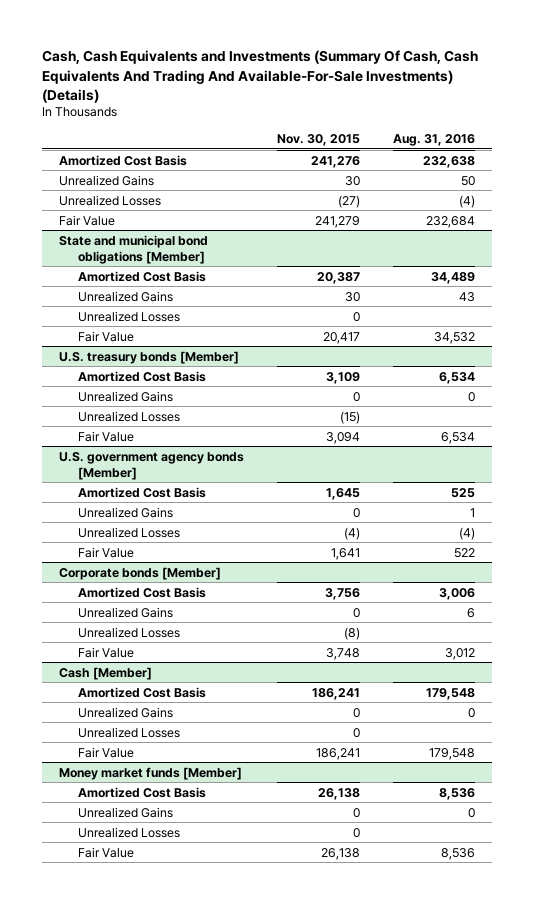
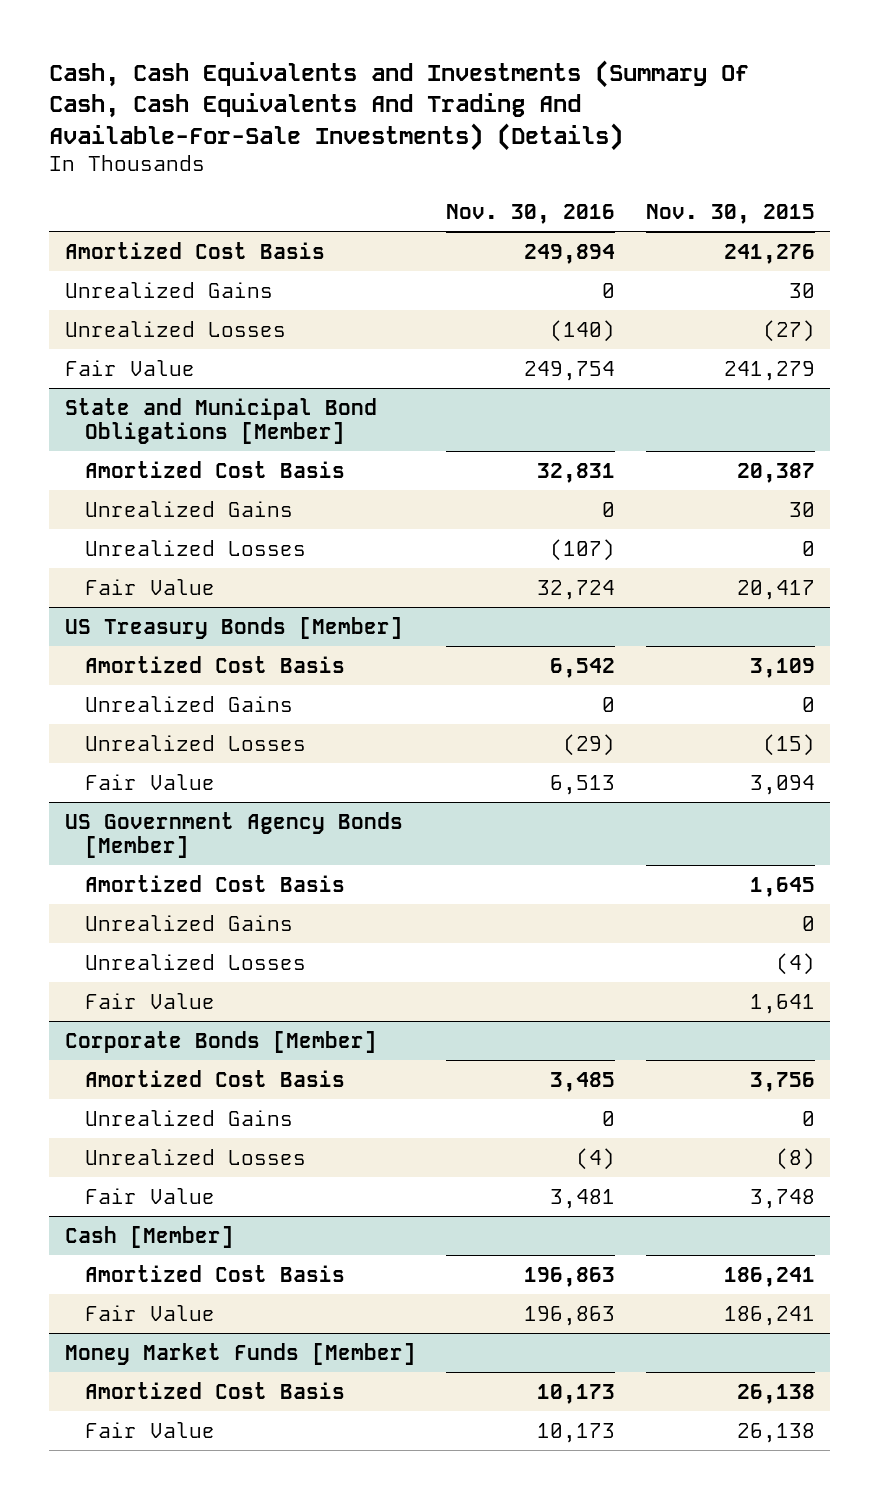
- | Nov. 30, 2015 | Aug. 31, 2016
+ | Nov. 30, 2016 | Nov. 30, 2015
- State and municipal bond obligations [Member]
+ State and Municipal Bond Obligations [Member]
- U.S. treasury bonds [Member]
+ US Treasury Bonds [Member]
- U.S. government agency bonds [Member]
+ US Government Agency Bonds [Member]
- Corporate bonds [Member]
+ Corporate Bonds [Member]
@ Cash [Member]
- Unrealized Gains | 0 | 0
- Unrealized Losses | 0 |
- Money market funds [Member]
+ Money Market Funds [Member]
- Unrealized Gains | 0 | 0
- Unrealized Losses | 0 |

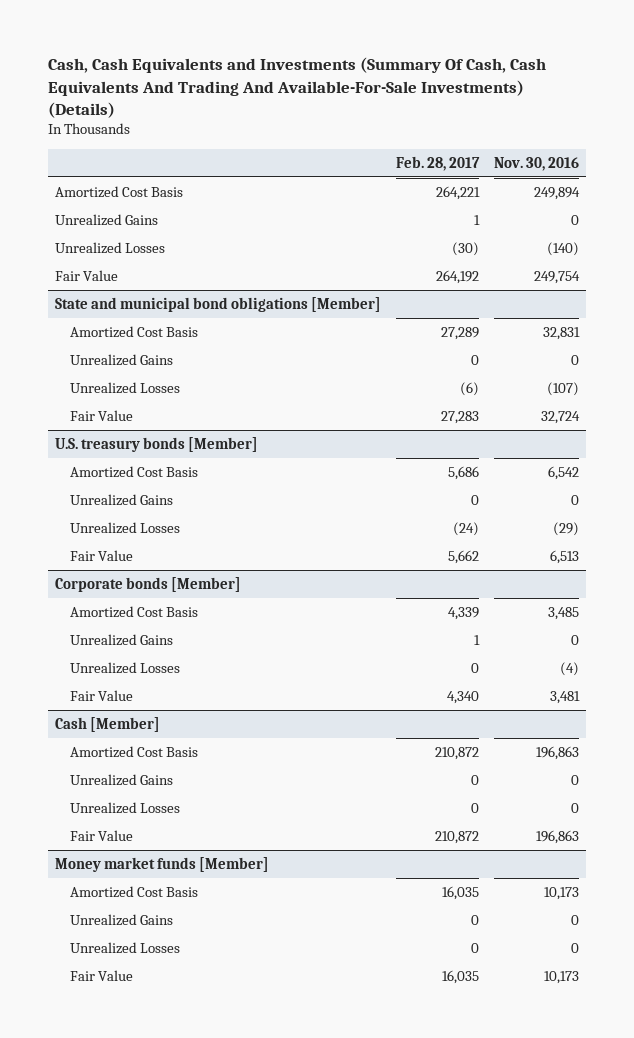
- | Nov. 30, 2016 | Nov. 30, 2015
+ | Feb. 28, 2017 | Nov. 30, 2016
- State and Municipal Bond Obligations [Member]
+ State and municipal bond obligations [Member]
- US Treasury Bonds [Member]
+ U.S. treasury bonds [Member]
- US Government Agency Bonds [Member]
- Amortized Cost Basis | | 1,645
- Unrealized Gains | | 0
- Unrealized Losses | | (4)
- Fair Value | | 1,641
- Corporate Bonds [Member]
+ Corporate bonds [Member]
@ Cash [Member]
+ Unrealized Gains | 0 | 0
+ Unrealized Losses | 0 | 0
- Money Market Funds [Member]
+ Money market funds [Member]
+ Unrealized Gains | 0 | 0
+ Unrealized Losses | 0 | 0

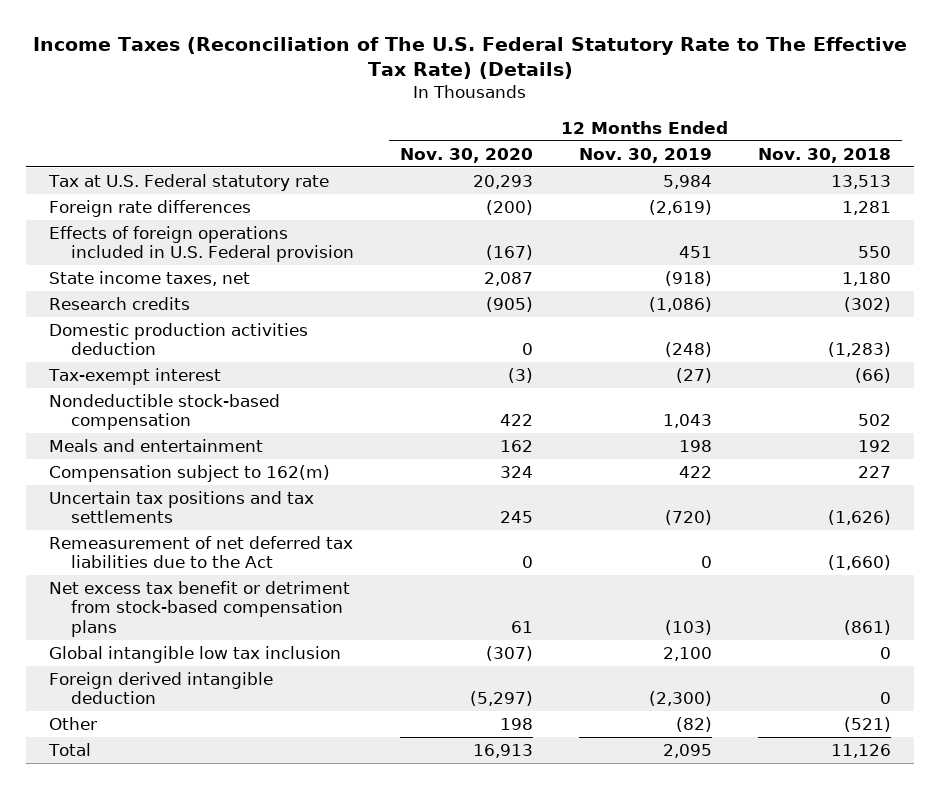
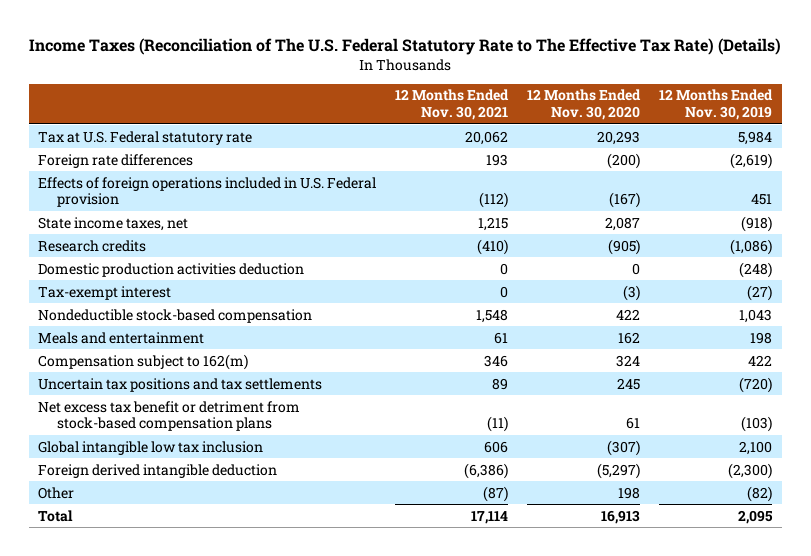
- | 12 Months Ended Nov. 30, 2020 | 12 Months Ended Nov. 30, 2019 | 12 Months Ended Nov. 30, 2018
+ | 12 Months Ended Nov. 30, 2021 | 12 Months Ended Nov. 30, 2020 | 12 Months Ended Nov. 30, 2019
- Remeasurement of net deferred tax liabilities due to the Act | 0 | 0 | (1,660)

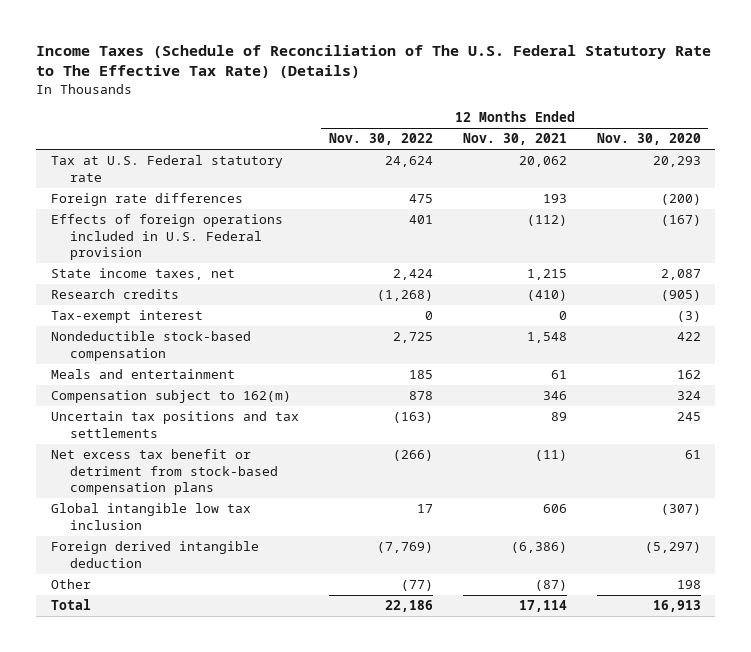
- Income Taxes (Reconciliation of The U.S. Federal Statutory Rate to The Effective Tax Rate) (Details)
+ Income Taxes (Schedule of Reconciliation of The U.S. Federal Statutory Rate to The Effective Tax Rate) (Details)
- | 12 Months Ended Nov. 30, 2021 | 12 Months Ended Nov. 30, 2020 | 12 Months Ended Nov. 30, 2019
+ | 12 Months Ended Nov. 30, 2022 | 12 Months Ended Nov. 30, 2021 | 12 Months Ended Nov. 30, 2020
- Domestic production activities deduction | 0 | 0 | (248)

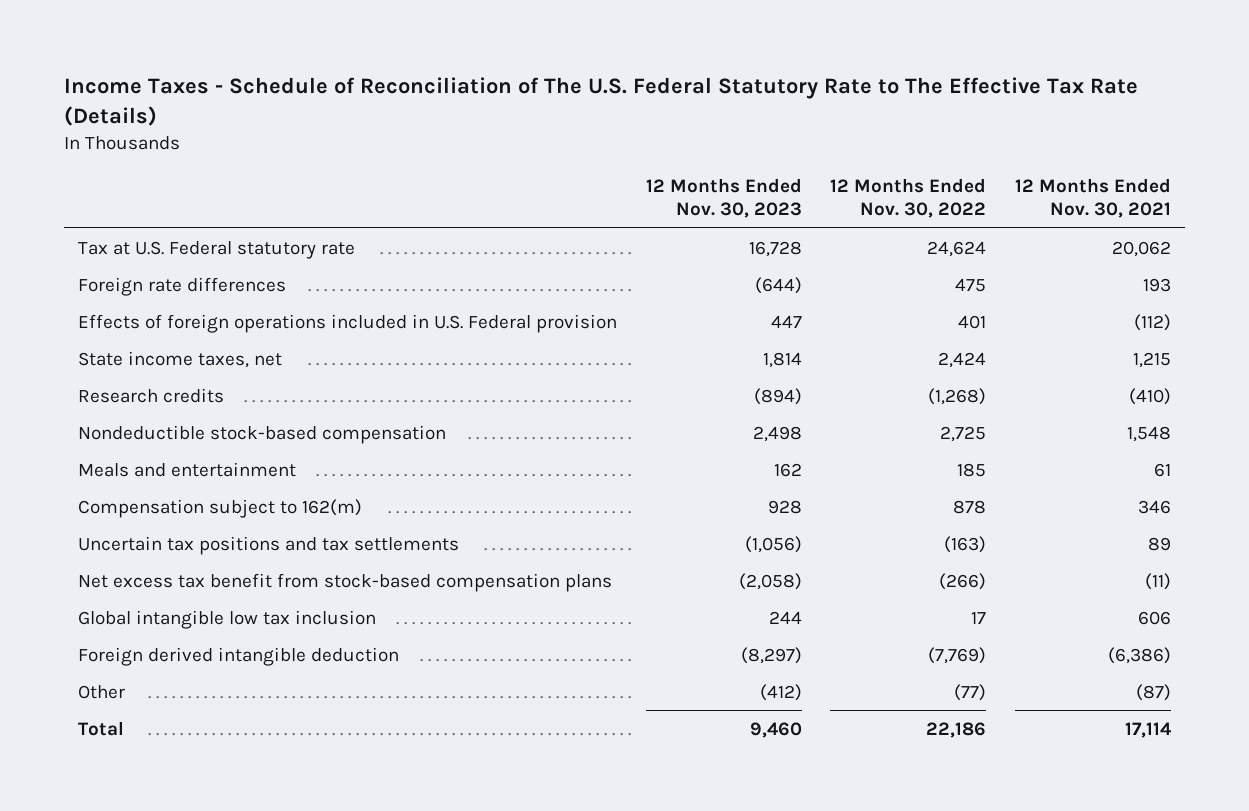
- Income Taxes (Schedule of Reconciliation of The U.S. Federal Statutory Rate to The Effective Tax Rate) (Details)
+ Income Taxes - Schedule of Reconciliation of The U.S. Federal Statutory Rate to The Effective Tax Rate (Details)
- | 12 Months Ended Nov. 30, 2022 | 12 Months Ended Nov. 30, 2021 | 12 Months Ended Nov. 30, 2020
+ | 12 Months Ended Nov. 30, 2023 | 12 Months Ended Nov. 30, 2022 | 12 Months Ended Nov. 30, 2021
- Tax-exempt interest | 0 | 0 | (3)
- Net excess tax benefit or detriment from stock-based compensation plans | (266) | (11) | 61
+ Net excess tax benefit from stock-based compensation plans | (2,058) | (266) | (11)

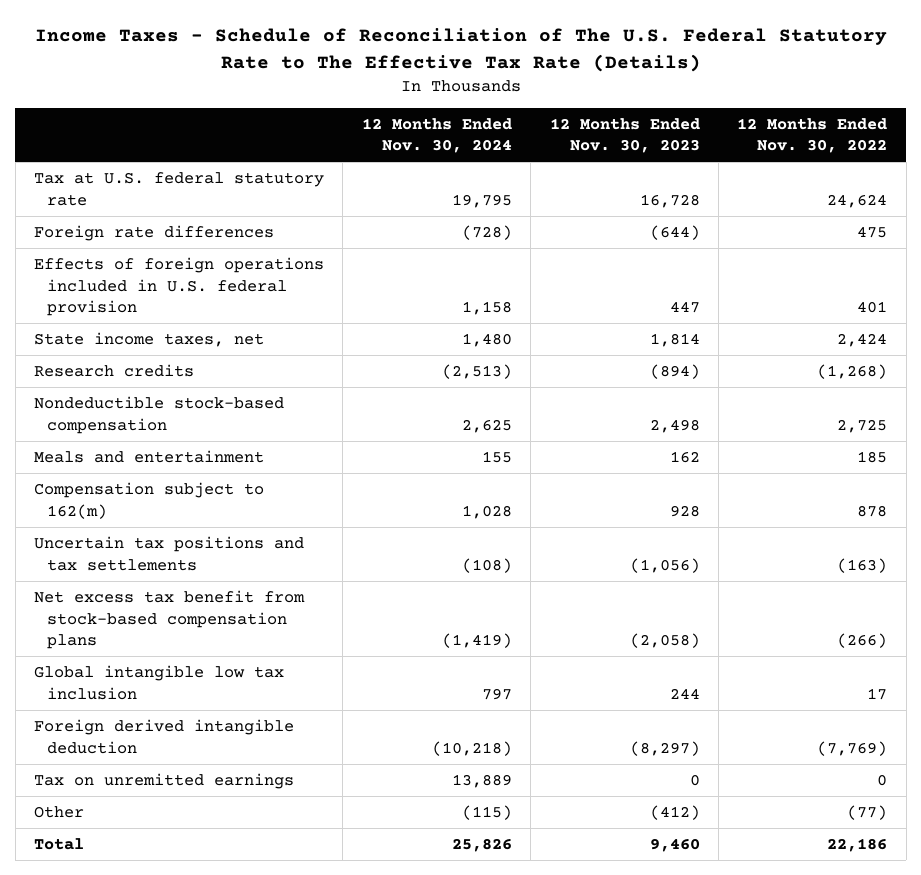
- | 12 Months Ended Nov. 30, 2023 | 12 Months Ended Nov. 30, 2022 | 12 Months Ended Nov. 30, 2021
+ | 12 Months Ended Nov. 30, 2024 | 12 Months Ended Nov. 30, 2023 | 12 Months Ended Nov. 30, 2022
- Tax at U.S. Federal statutory rate | 16,728 | 24,624 | 20,062
+ Tax at U.S. federal statutory rate | 19,795 | 16,728 | 24,624
- Effects of foreign operations included in U.S. Federal provision | 447 | 401 | (112)
+ Effects of foreign operations included in U.S. federal provision | 1,158 | 447 | 401
+ Tax on unremitted earnings | 13,889 | 0 | 0

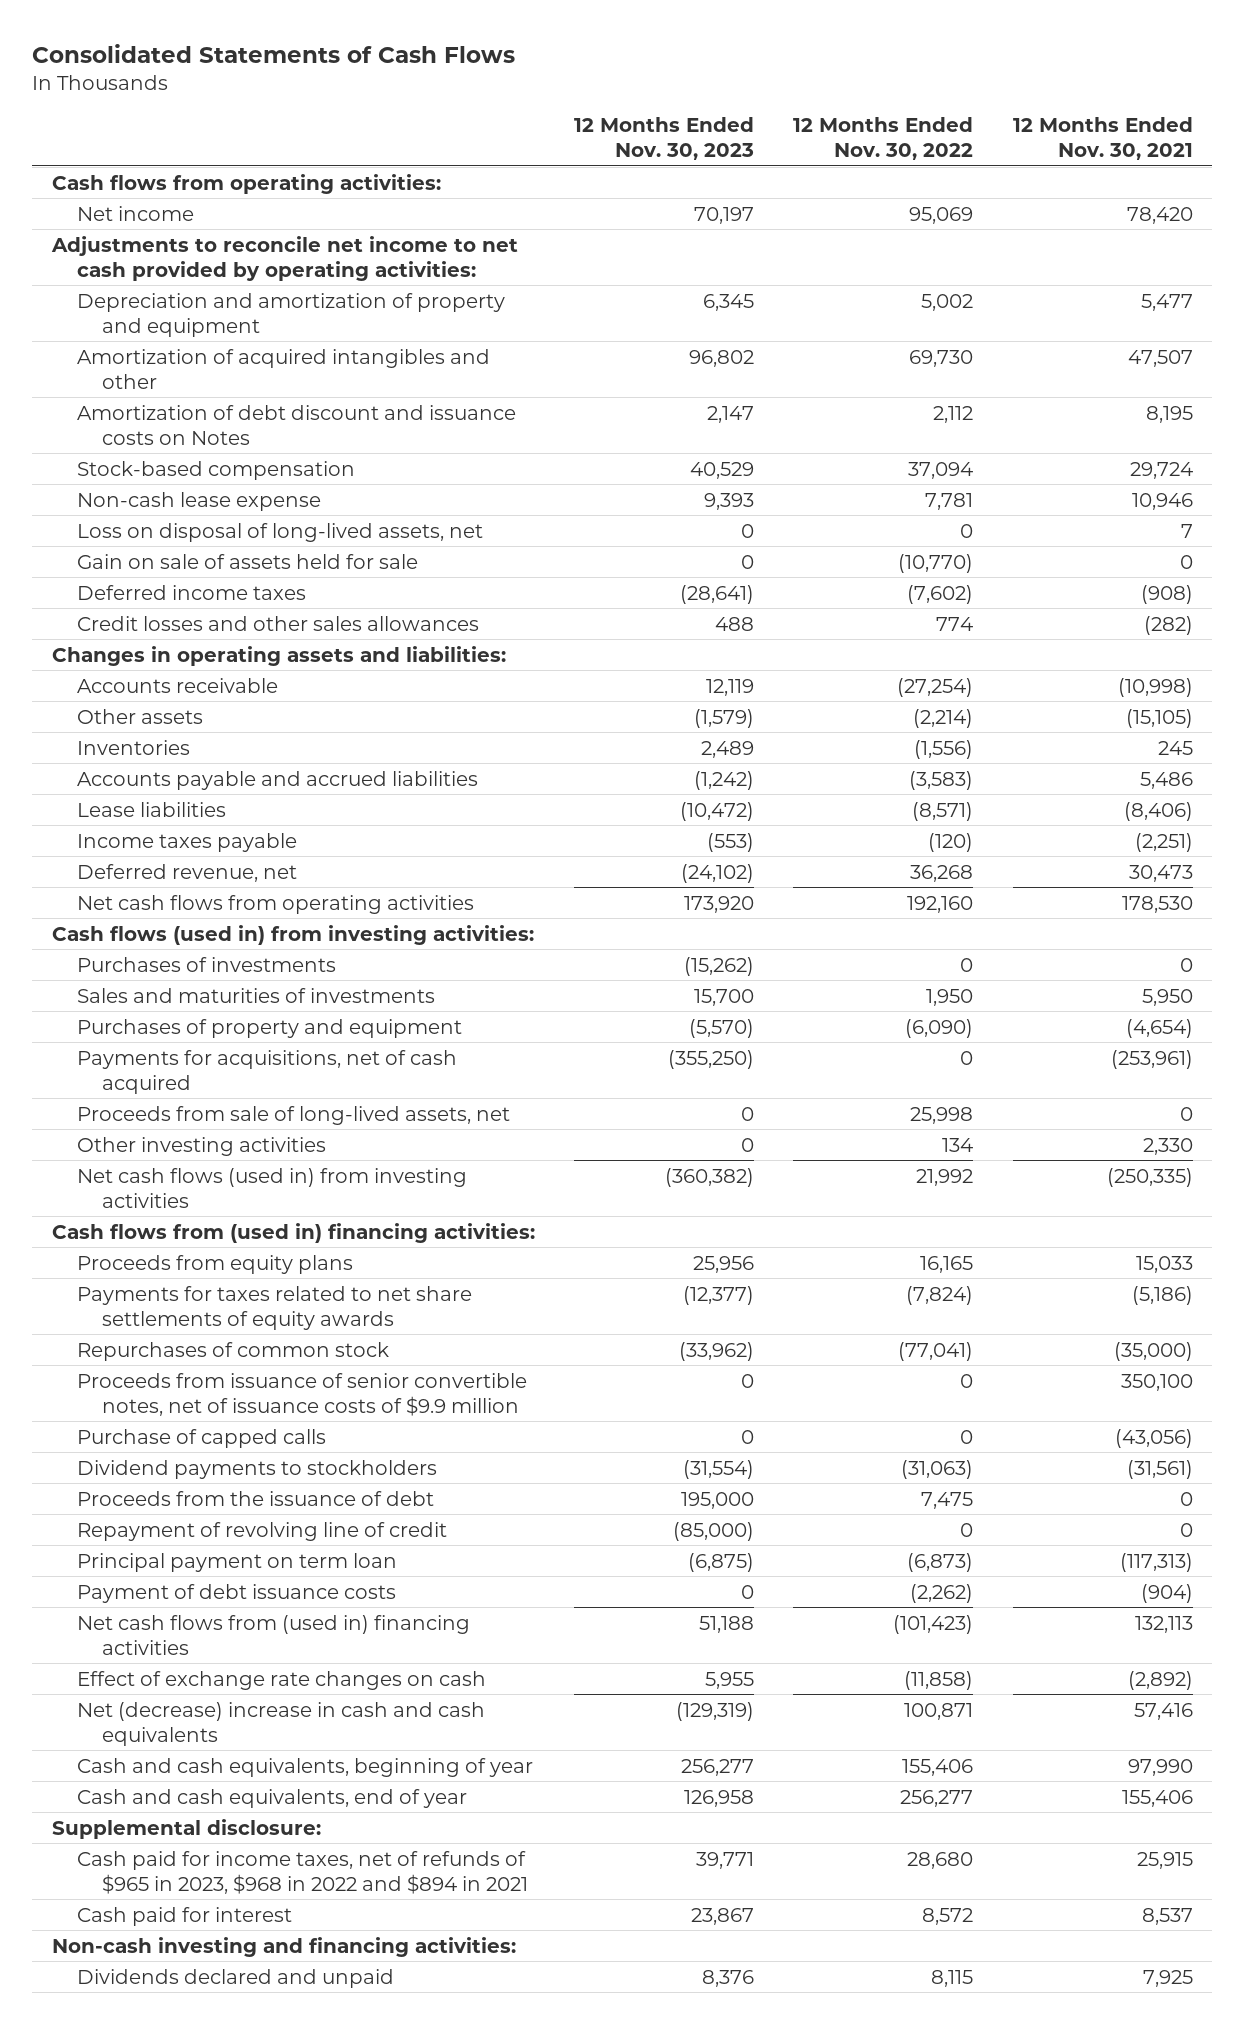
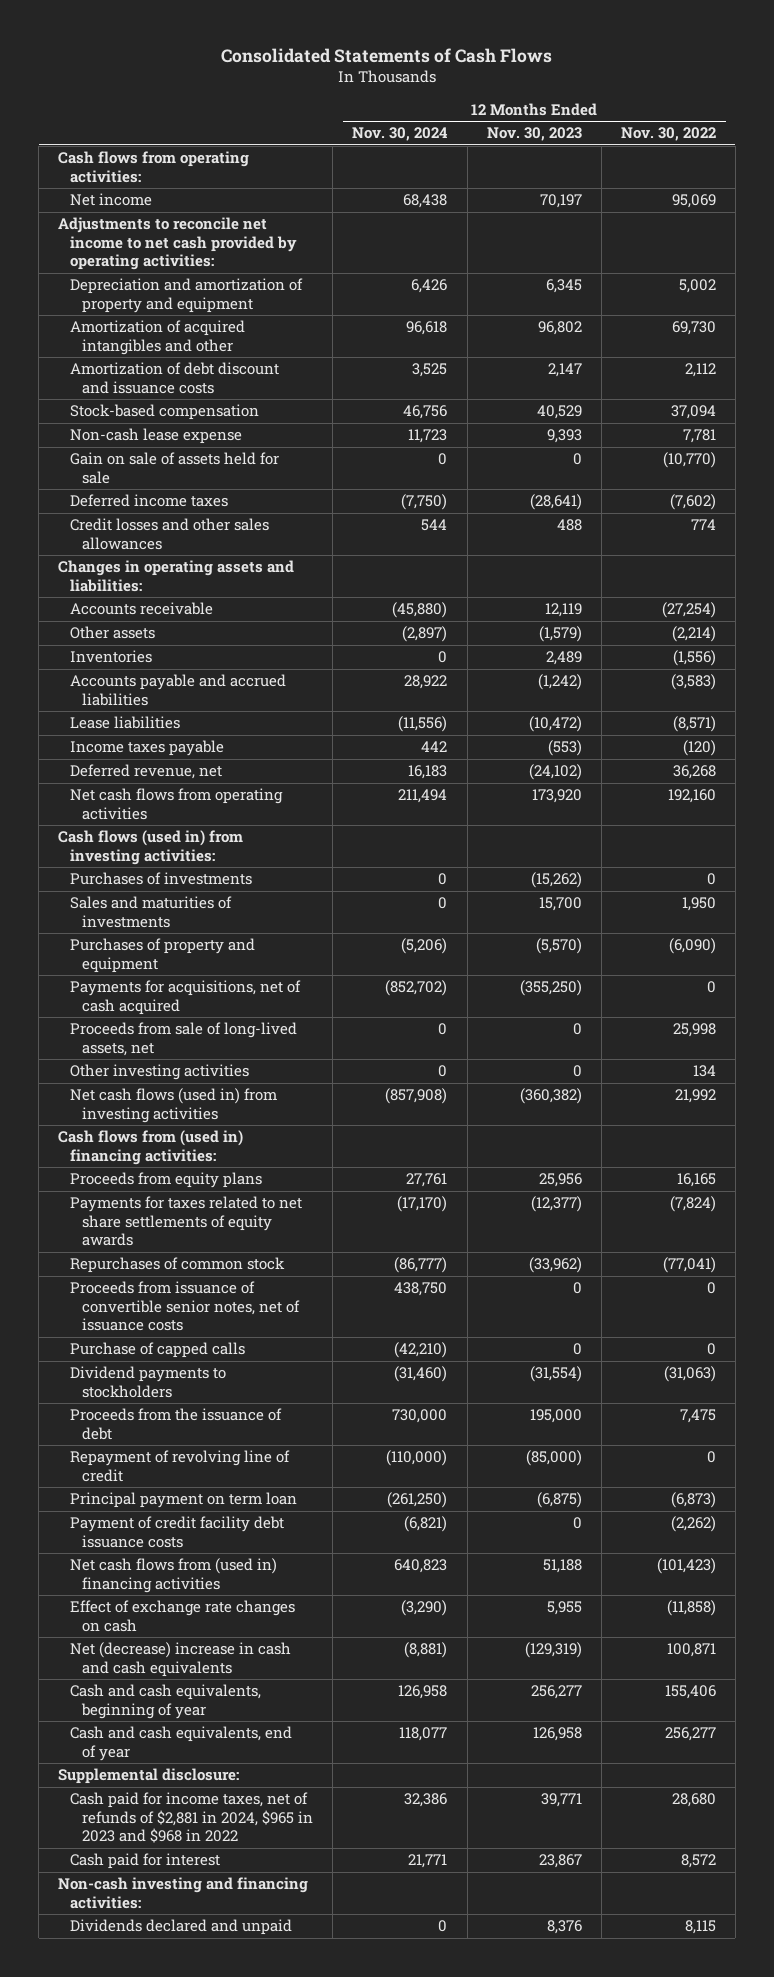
- | 12 Months Ended Nov. 30, 2023 | 12 Months Ended Nov. 30, 2022 | 12 Months Ended Nov. 30, 2021
+ | 12 Months Ended Nov. 30, 2024 | 12 Months Ended Nov. 30, 2023 | 12 Months Ended Nov. 30, 2022
- Amortization of debt discount and issuance costs on Notes | 2,147 | 2,112 | 8,195
+ Amortization of debt discount and issuance costs | 3,525 | 2,147 | 2,112
- Loss on disposal of long-lived assets, net | 0 | 0 | 7
- Proceeds from issuance of senior convertible notes, net of issuance costs of $9.9 million | 0 | 0 | 350,100
+ Proceeds from issuance of convertible senior notes, net of issuance costs | 438,750 | 0 | 0
- Payment of debt issuance costs | 0 | (2,262) | (904)
+ Payment of credit facility debt issuance costs | (6,821) | 0 | (2,262)
- Cash paid for income taxes, net of refunds of $965 in 2023, $968 in 2022 and $894 in 2021 | 39,771 | 28,680 | 25,915
+ Cash paid for income taxes, net of refunds of $2,881 in 2024, $965 in 2023 and $968 in 2022 | 32,386 | 39,771 | 28,680

